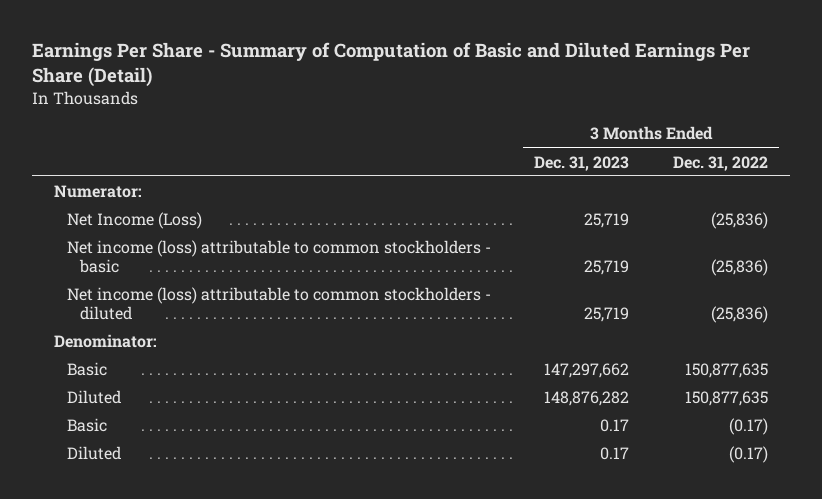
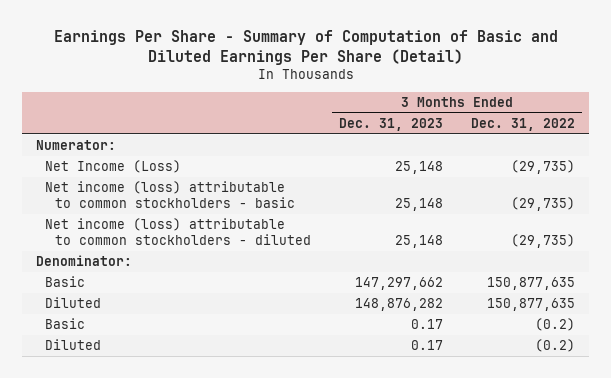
- Net Income (Loss) | 25,719 | (25,836)
- Net income (loss) attributable to common stockholders - basic | 25,719 | (25,836)
- Net income (loss) attributable to common stockholders - diluted | 25,719 | (25,836)
+ Net Income (Loss) | 25,148 | (29,735)
+ Net income (loss) attributable to common stockholders - basic | 25,148 | (29,735)
+ Net income (loss) attributable to common stockholders - diluted | 25,148 | (29,735)
- Basic | 0.17 | (0.17)
- Diluted | 0.17 | (0.17)
+ Basic | 0.17 | (0.2)
+ Diluted | 0.17 | (0.2)

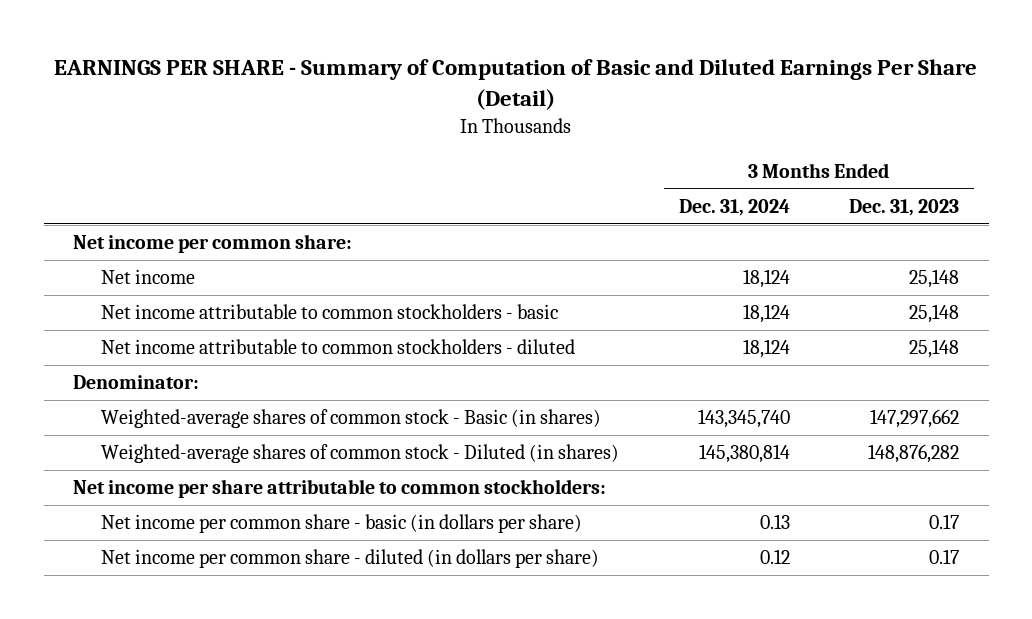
- Earnings Per Share - Summary of Computation of Basic and Diluted Earnings Per Share (Detail)
+ EARNINGS PER SHARE - Summary of Computation of Basic and Diluted Earnings Per Share (Detail)
- | 3 Months Ended Dec. 31, 2023 | 3 Months Ended Dec. 31, 2022
+ | 3 Months Ended Dec. 31, 2024 | 3 Months Ended Dec. 31, 2023
- Numerator:
- Net Income (Loss) | 25,148 | (29,735)
- Net income (loss) attributable to common stockholders - basic | 25,148 | (29,735)
- Net income (loss) attributable to common stockholders - diluted | 25,148 | (29,735)
+ Net income per common share:
+ Net income | 18,124 | 25,148
+ Net income attributable to common stockholders - basic | 18,124 | 25,148
+ Net income attributable to common stockholders - diluted | 18,124 | 25,148
- Basic | 147,297,662 | 150,877,635
- Diluted | 148,876,282 | 150,877,635
- Basic | 0.17 | (0.2)
- Diluted | 0.17 | (0.2)
+ Weighted-average shares of common stock - Basic (in shares) | 143,345,740 | 147,297,662
+ Weighted-average shares of common stock - Diluted (in shares) | 145,380,814 | 148,876,282
+ Net income per share attributable to common stockholders:
+ Net income per common share - basic (in dollars per share) | 0.13 | 0.17
+ Net income per common share - diluted (in dollars per share) | 0.12 | 0.17

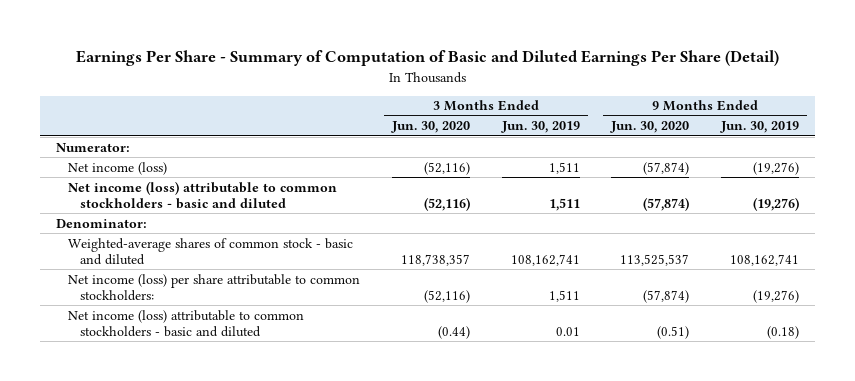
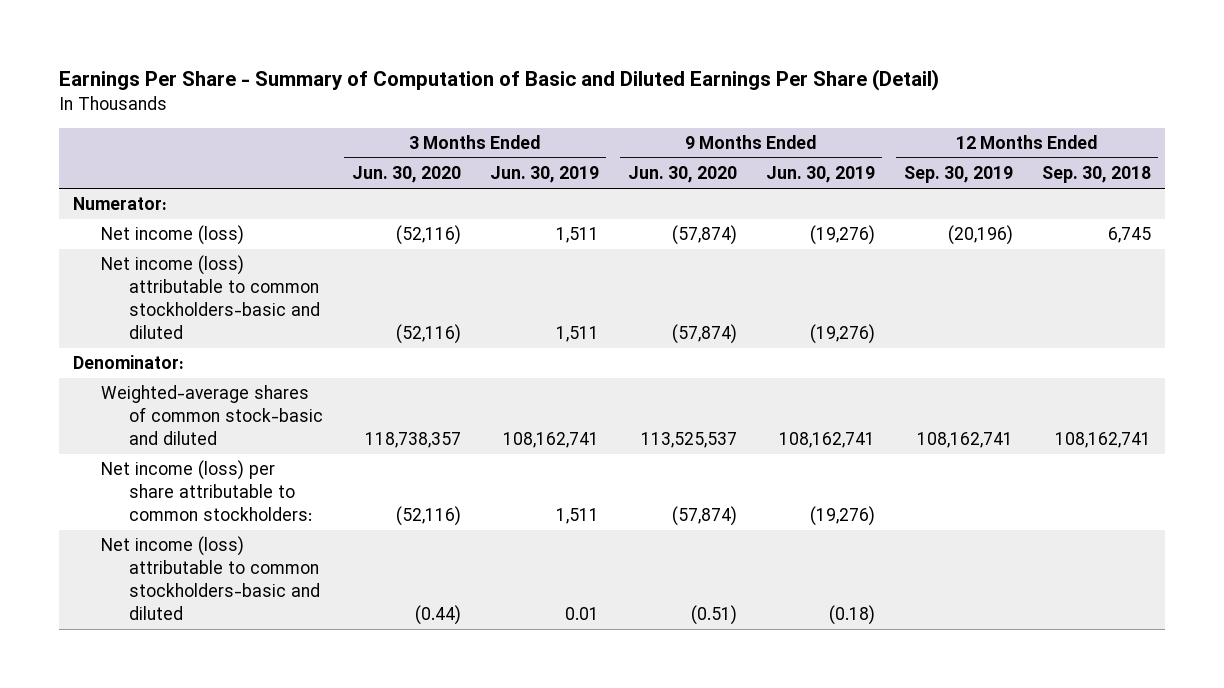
- | 3 Months Ended Jun. 30, 2020 | 3 Months Ended Jun. 30, 2019 | 9 Months Ended Jun. 30, 2020 | 9 Months Ended Jun. 30, 2019
+ | 3 Months Ended Jun. 30, 2020 | 3 Months Ended Jun. 30, 2019 | 9 Months Ended Jun. 30, 2020 | 9 Months Ended Jun. 30, 2019 | 12 Months Ended Sep. 30, 2019 | 12 Months Ended Sep. 30, 2018
- Net income (loss) attributable to common stockholders - basic and diluted | (52,116) | 1,511 | (57,874) | (19,276)
+ Net income (loss) attributable to common stockholders-basic and diluted | (52,116) | 1,511 | (57,874) | (19,276) | |
- Weighted-average shares of common stock - basic and diluted | 118,738,357 | 108,162,741 | 113,525,537 | 108,162,741
+ Weighted-average shares of common stock-basic and diluted | 118,738,357 | 108,162,741 | 113,525,537 | 108,162,741 | 108,162,741 | 108,162,741
- Net income (loss) attributable to common stockholders - basic and diluted | (0.44) | 0.01 | (0.51) | (0.18)
+ Net income (loss) attributable to common stockholders-basic and diluted | (0.44) | 0.01 | (0.51) | (0.18) | |

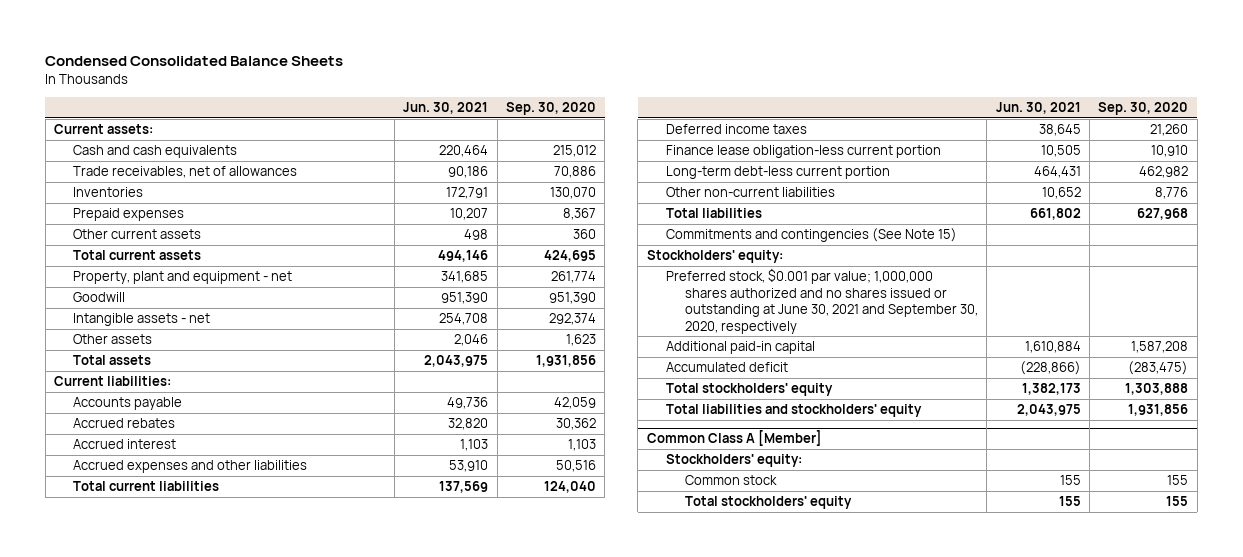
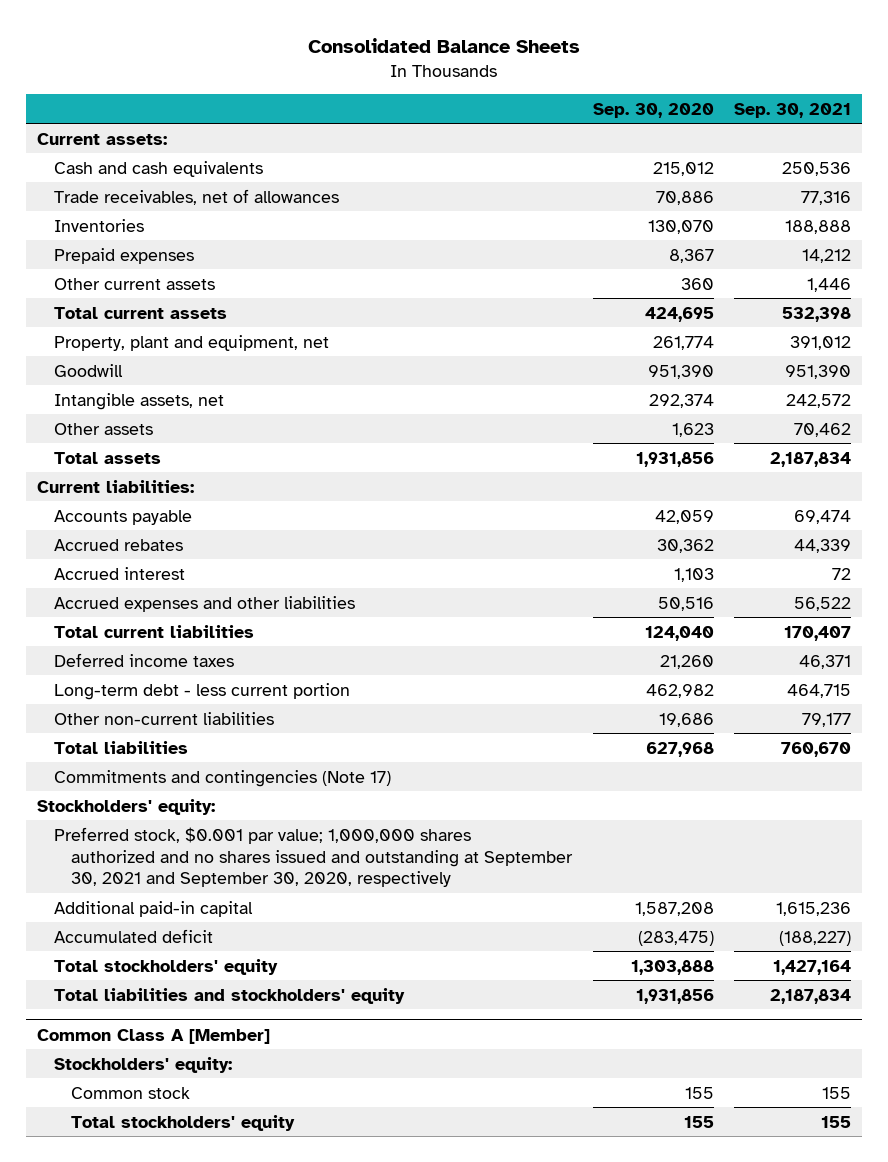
- Condensed Consolidated Balance Sheets
+ Consolidated Balance Sheets
- | Jun. 30, 2021 | Sep. 30, 2020
+ | Sep. 30, 2020 | Sep. 30, 2021
- Property, plant and equipment - net | 341,685 | 261,774
+ Property, plant and equipment, net | 261,774 | 391,012
- Intangible assets - net | 254,708 | 292,374
+ Intangible assets, net | 292,374 | 242,572
- Finance lease obligation-less current portion | 10,505 | 10,910
- Long-term debt-less current portion | 464,431 | 462,982
- Other non-current liabilities | 10,652 | 8,776
+ Long-term debt - less current portion | 462,982 | 464,715
+ Other non-current liabilities | 19,686 | 79,177
- Commitments and contingencies (See Note 15)
+ Commitments and contingencies (Note 17)
- Preferred stock, $0.001 par value; 1,000,000 shares authorized and no shares issued or outstanding at June 30, 2021 and September 30, 2020, respectively
+ Preferred stock, $0.001 par value; 1,000,000 shares authorized and no shares issued and outstanding at September 30, 2021 and September 30, 2020, respectively

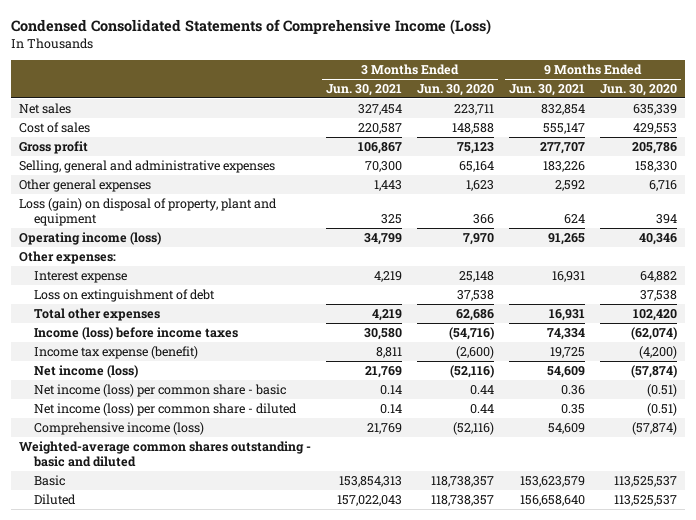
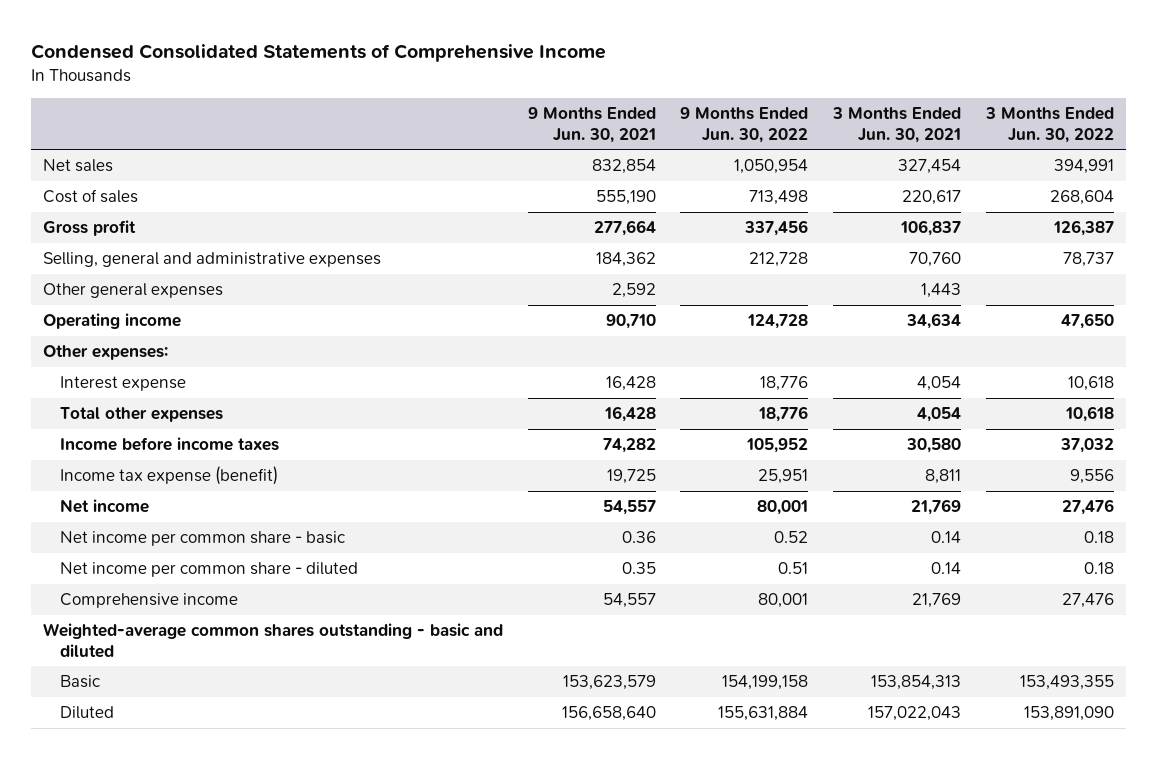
- Condensed Consolidated Statements of Comprehensive Income (Loss)
+ Condensed Consolidated Statements of Comprehensive Income
- | 3 Months Ended Jun. 30, 2021 | 3 Months Ended Jun. 30, 2020 | 9 Months Ended Jun. 30, 2021 | 9 Months Ended Jun. 30, 2020
+ | 9 Months Ended Jun. 30, 2021 | 9 Months Ended Jun. 30, 2022 | 3 Months Ended Jun. 30, 2021 | 3 Months Ended Jun. 30, 2022
- Cost of sales | 220,587 | 148,588 | 555,147 | 429,553
- Gross profit | 106,867 | 75,123 | 277,707 | 205,786
- Selling, general and administrative expenses | 70,300 | 65,164 | 183,226 | 158,330
+ Cost of sales | 555,190 | 713,498 | 220,617 | 268,604
+ Gross profit | 277,664 | 337,456 | 106,837 | 126,387
+ Selling, general and administrative expenses | 184,362 | 212,728 | 70,760 | 78,737
- Loss (gain) on disposal of property, plant and equipment | 325 | 366 | 624 | 394
- Operating income (loss) | 34,799 | 7,970 | 91,265 | 40,346
+ Operating income | 90,710 | 124,728 | 34,634 | 47,650
- Interest expense | 4,219 | 25,148 | 16,931 | 64,882
- Loss on extinguishment of debt | | 37,538 | | 37,538
- Total other expenses | 4,219 | 62,686 | 16,931 | 102,420
- Income (loss) before income taxes | 30,580 | (54,716) | 74,334 | (62,074)
+ Interest expense | 16,428 | 18,776 | 4,054 | 10,618
+ Total other expenses | 16,428 | 18,776 | 4,054 | 10,618
+ Income before income taxes | 74,282 | 105,952 | 30,580 | 37,032
- Net income (loss) | 21,769 | (52,116) | 54,609 | (57,874)
- Net income (loss) per common share - basic | 0.14 | 0.44 | 0.36 | (0.51)
- Net income (loss) per common share - diluted | 0.14 | 0.44 | 0.35 | (0.51)
- Comprehensive income (loss) | 21,769 | (52,116) | 54,609 | (57,874)
+ Net income | 54,557 | 80,001 | 21,769 | 27,476
+ Net income per common share - basic | 0.36 | 0.52 | 0.14 | 0.18
+ Net income per common share - diluted | 0.35 | 0.51 | 0.14 | 0.18
+ Comprehensive income | 54,557 | 80,001 | 21,769 | 27,476

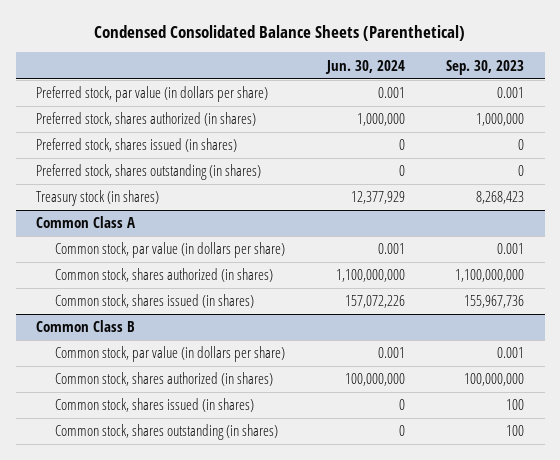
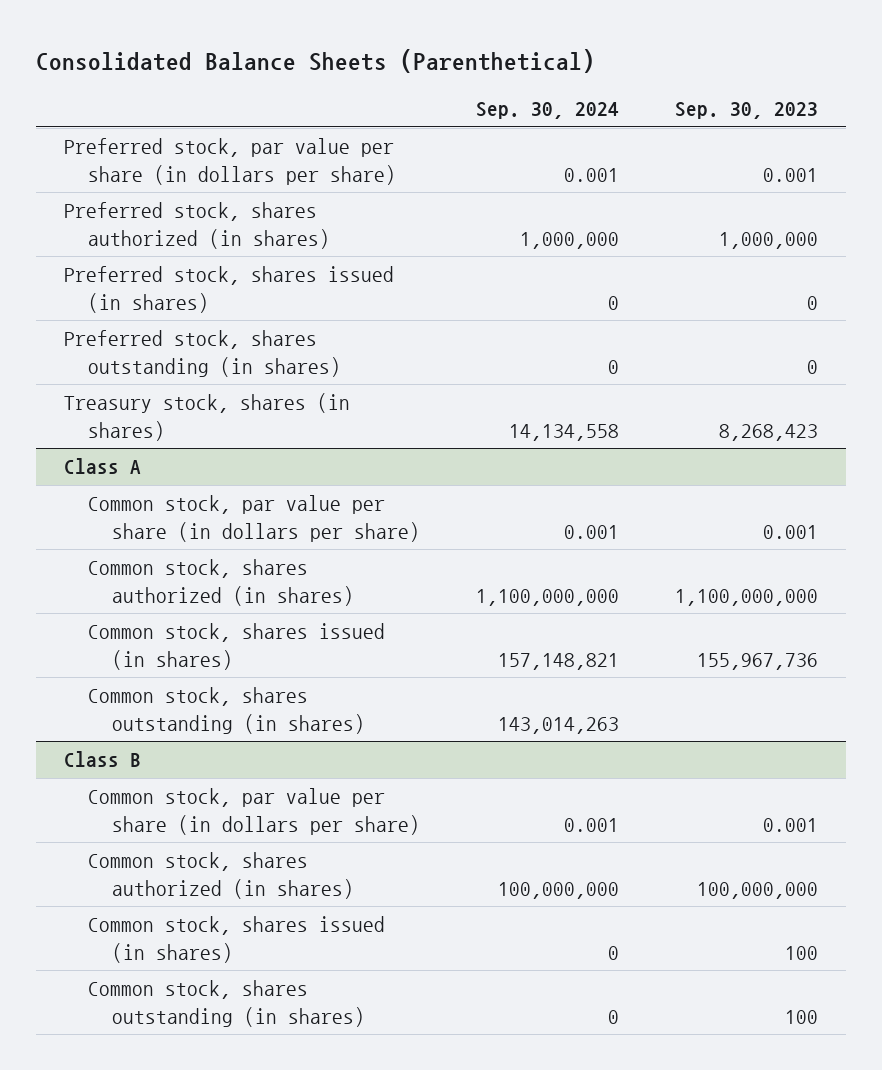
- Condensed Consolidated Balance Sheets (Parenthetical)
+ Consolidated Balance Sheets (Parenthetical)
- | Jun. 30, 2024 | Sep. 30, 2023
+ | Sep. 30, 2024 | Sep. 30, 2023
- Preferred stock, par value (in dollars per share) | 0.001 | 0.001
+ Preferred stock, par value per share (in dollars per share) | 0.001 | 0.001
- Treasury stock (in shares) | 12,377,929 | 8,268,423
- Common Class A
- Common stock, par value (in dollars per share) | 0.001 | 0.001
+ Treasury stock, shares (in shares) | 14,134,558 | 8,268,423
+ Class A
+ Common stock, par value per share (in dollars per share) | 0.001 | 0.001
- Common Class B
- Common stock, par value (in dollars per share) | 0.001 | 0.001
+ Common stock, shares outstanding (in shares) | 143,014,263 |
+ Class B
+ Common stock, par value per share (in dollars per share) | 0.001 | 0.001

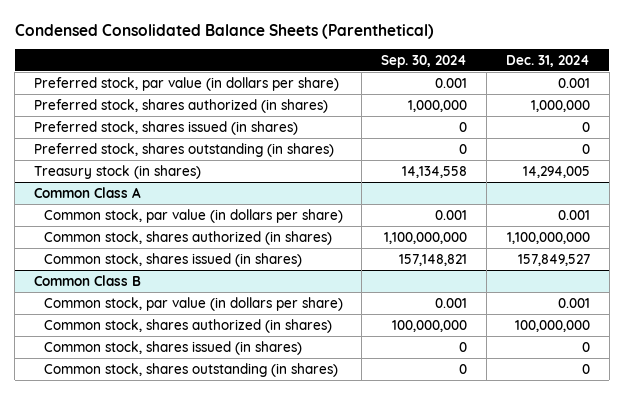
- Consolidated Balance Sheets (Parenthetical)
+ Condensed Consolidated Balance Sheets (Parenthetical)
- | Sep. 30, 2024 | Sep. 30, 2023
+ | Sep. 30, 2024 | Dec. 31, 2024
- Preferred stock, par value per share (in dollars per share) | 0.001 | 0.001
+ Preferred stock, par value (in dollars per share) | 0.001 | 0.001
- Treasury stock, shares (in shares) | 14,134,558 | 8,268,423
- Class A
- Common stock, par value per share (in dollars per share) | 0.001 | 0.001
+ Treasury stock (in shares) | 14,134,558 | 14,294,005
+ Common Class A
+ Common stock, par value (in dollars per share) | 0.001 | 0.001
- Common stock, shares outstanding (in shares) | 143,014,263 |
- Class B
- Common stock, par value per share (in dollars per share) | 0.001 | 0.001
+ Common Class B
+ Common stock, par value (in dollars per share) | 0.001 | 0.001

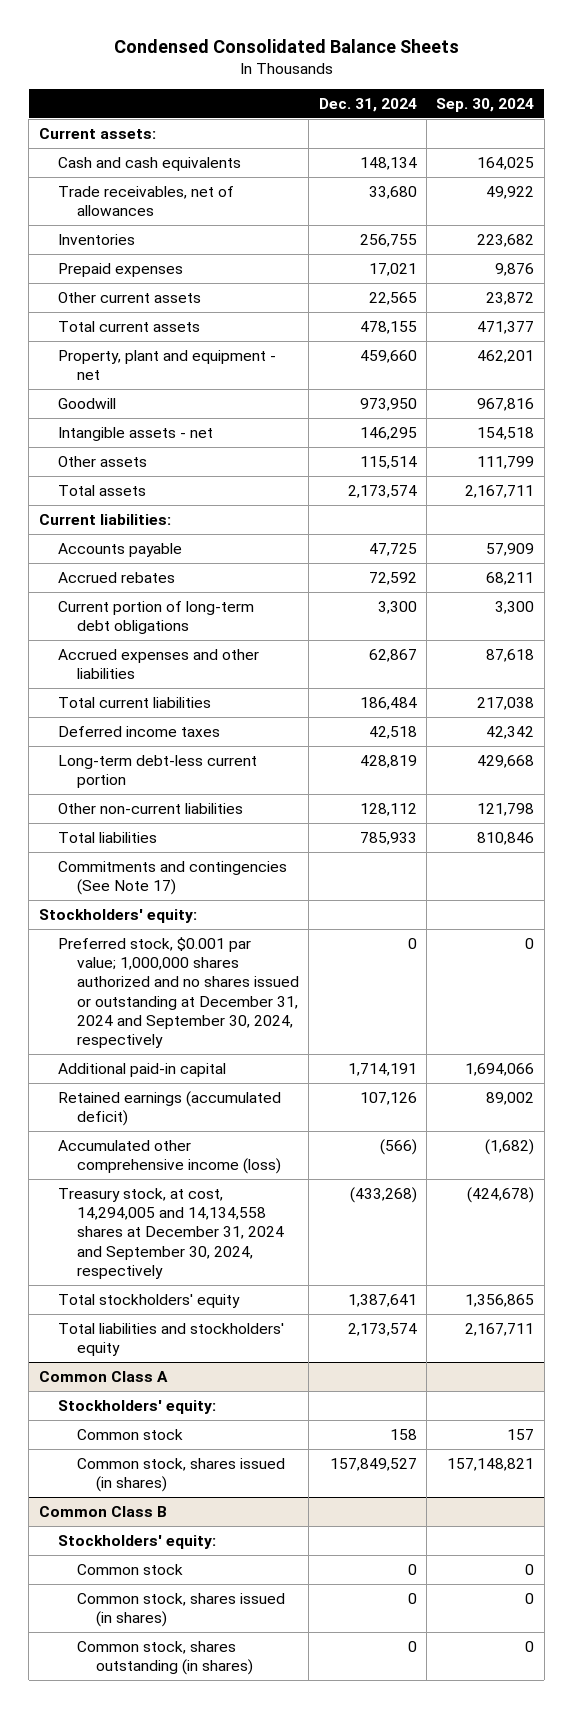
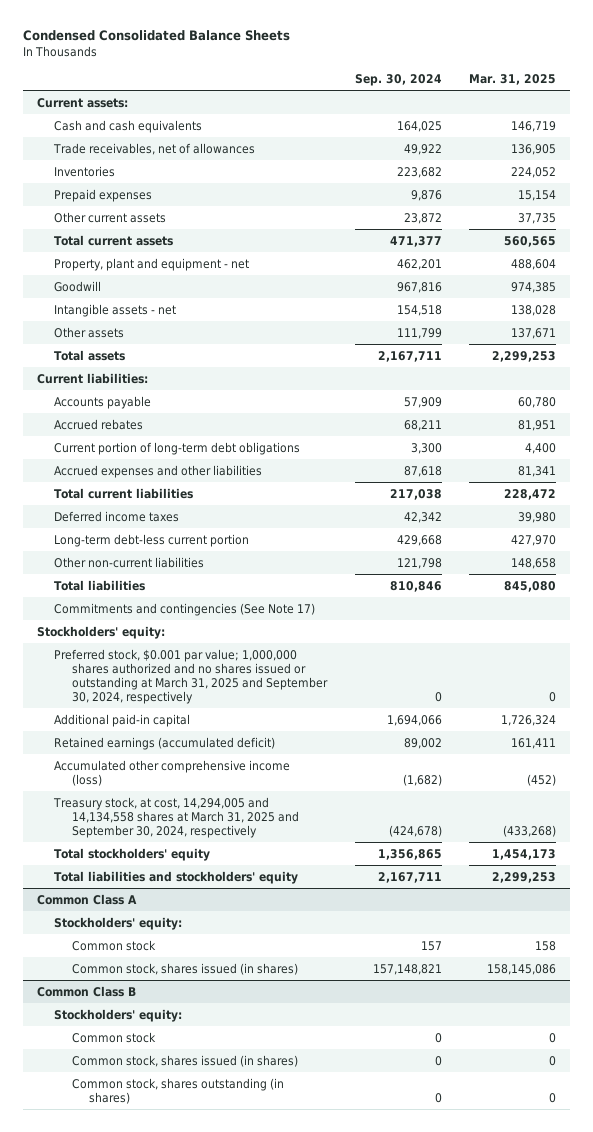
- | Dec. 31, 2024 | Sep. 30, 2024
+ | Sep. 30, 2024 | Mar. 31, 2025
- Preferred stock, $0.001 par value; 1,000,000 shares authorized and no shares issued or outstanding at December 31, 2024 and September 30, 2024, respectively | 0 | 0
+ Preferred stock, $0.001 par value; 1,000,000 shares authorized and no shares issued or outstanding at March 31, 2025 and September 30, 2024, respectively | 0 | 0
- Treasury stock, at cost, 14,294,005 and 14,134,558 shares at December 31, 2024 and September 30, 2024, respectively | (433,268) | (424,678)
+ Treasury stock, at cost, 14,294,005 and 14,134,558 shares at March 31, 2025 and September 30, 2024, respectively | (424,678) | (433,268)

